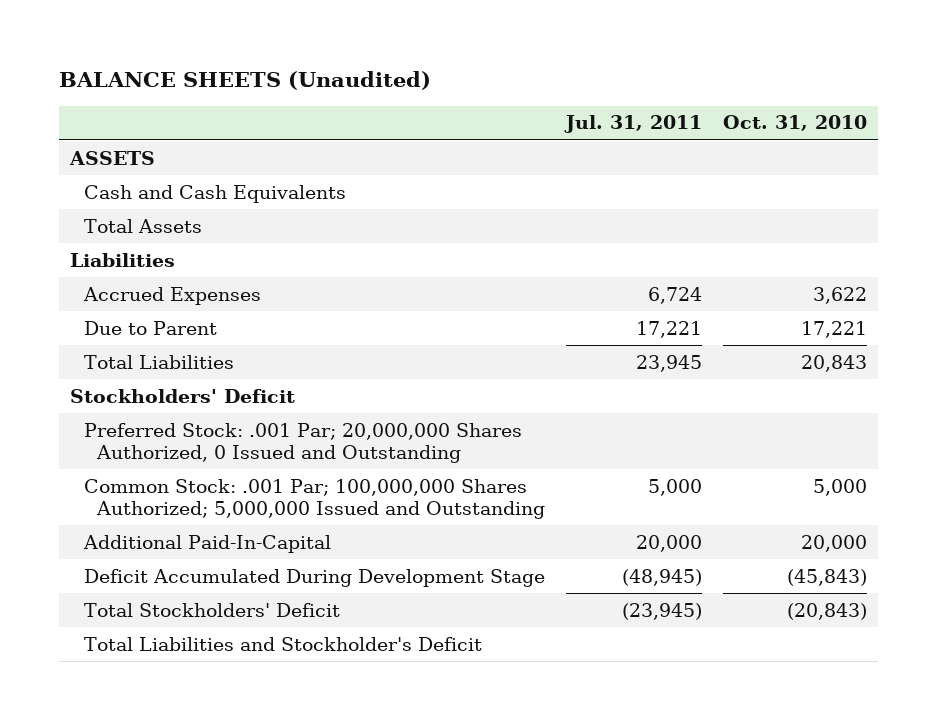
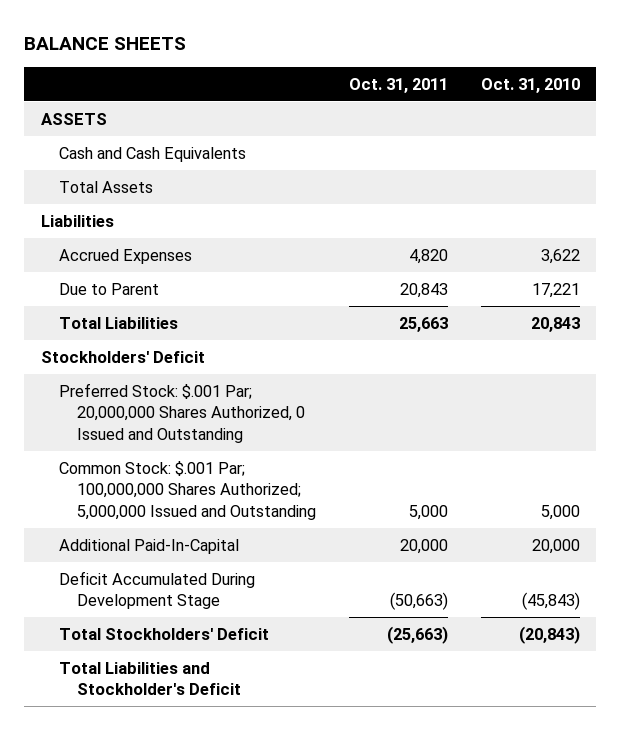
- BALANCE SHEETS (Unaudited)
+ BALANCE SHEETS
- | Jul. 31, 2011 | Oct. 31, 2010
+ | Oct. 31, 2011 | Oct. 31, 2010
- Preferred Stock: .001 Par; 20,000,000 Shares Authorized, 0 Issued and Outstanding
- Common Stock: .001 Par; 100,000,000 Shares Authorized; 5,000,000 Issued and Outstanding | 5,000 | 5,000
+ Preferred Stock: $.001 Par; 20,000,000 Shares Authorized, 0 Issued and Outstanding
+ Common Stock: $.001 Par; 100,000,000 Shares Authorized; 5,000,000 Issued and Outstanding | 5,000 | 5,000

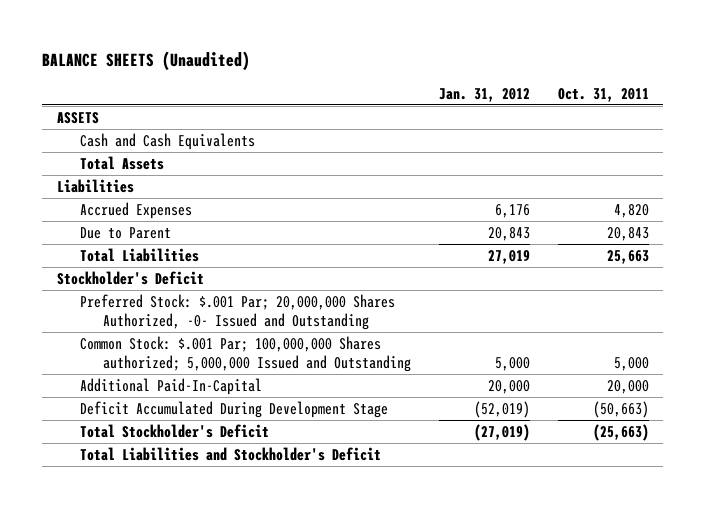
- BALANCE SHEETS
+ BALANCE SHEETS (Unaudited)
- | Oct. 31, 2011 | Oct. 31, 2010
+ | Jan. 31, 2012 | Oct. 31, 2011
- Stockholders' Deficit
- Preferred Stock: $.001 Par; 20,000,000 Shares Authorized, 0 Issued and Outstanding
- Common Stock: $.001 Par; 100,000,000 Shares Authorized; 5,000,000 Issued and Outstanding | 5,000 | 5,000
+ Stockholder's Deficit
+ Preferred Stock: $.001 Par; 20,000,000 Shares Authorized, -0- Issued and Outstanding
+ Common Stock: $.001 Par; 100,000,000 Shares authorized; 5,000,000 Issued and Outstanding | 5,000 | 5,000
- Total Stockholders' Deficit | (25,663) | (20,843)
+ Total Stockholder's Deficit | (27,019) | (25,663)

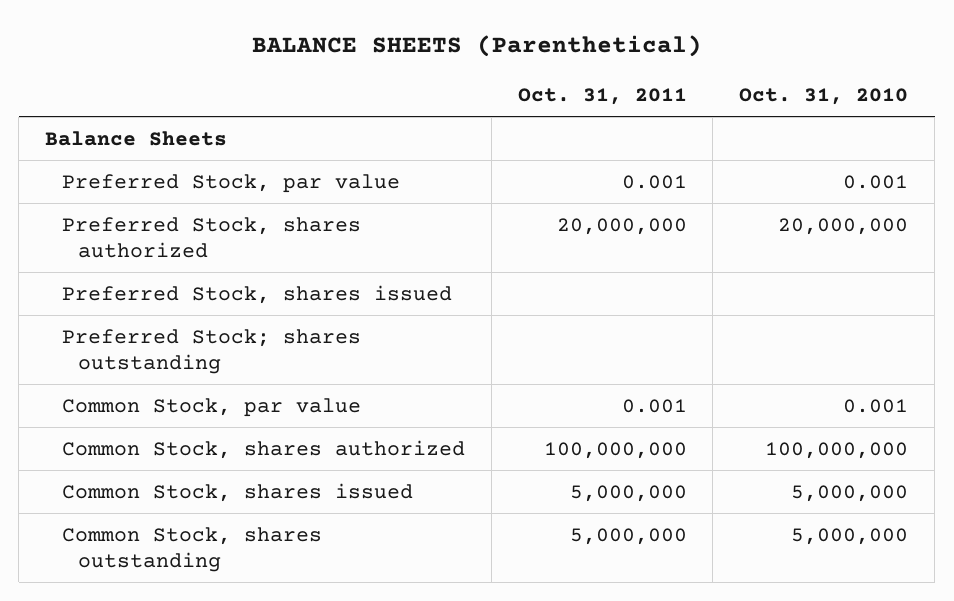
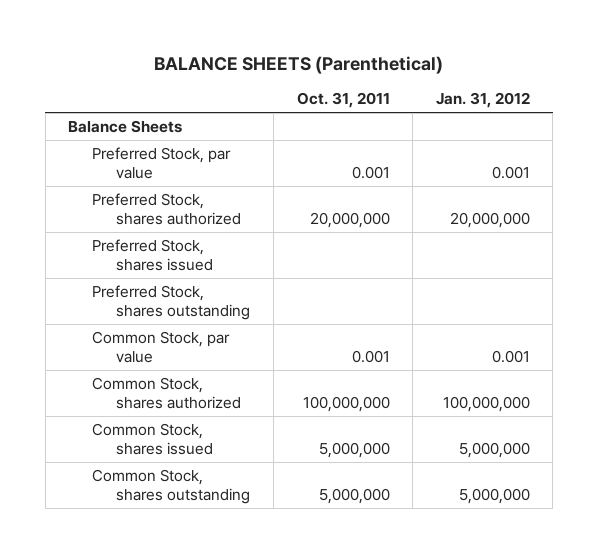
- | Oct. 31, 2011 | Oct. 31, 2010
+ | Oct. 31, 2011 | Jan. 31, 2012
- Preferred Stock; shares outstanding
+ Preferred Stock, shares outstanding

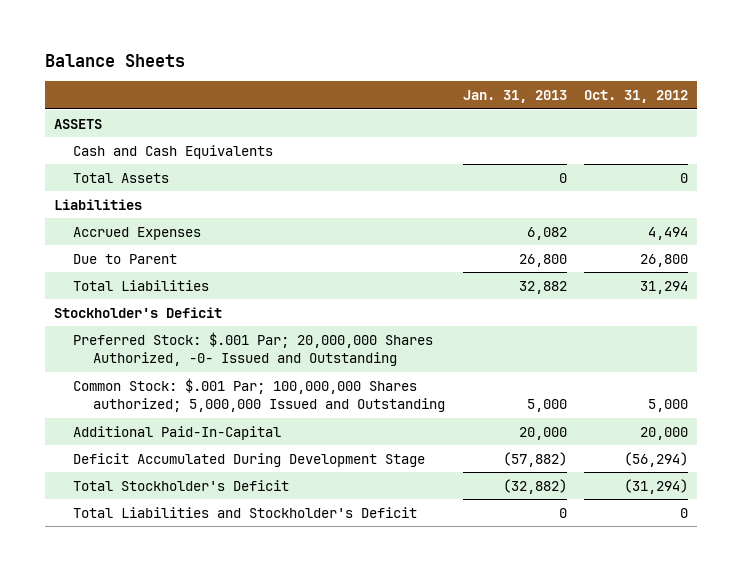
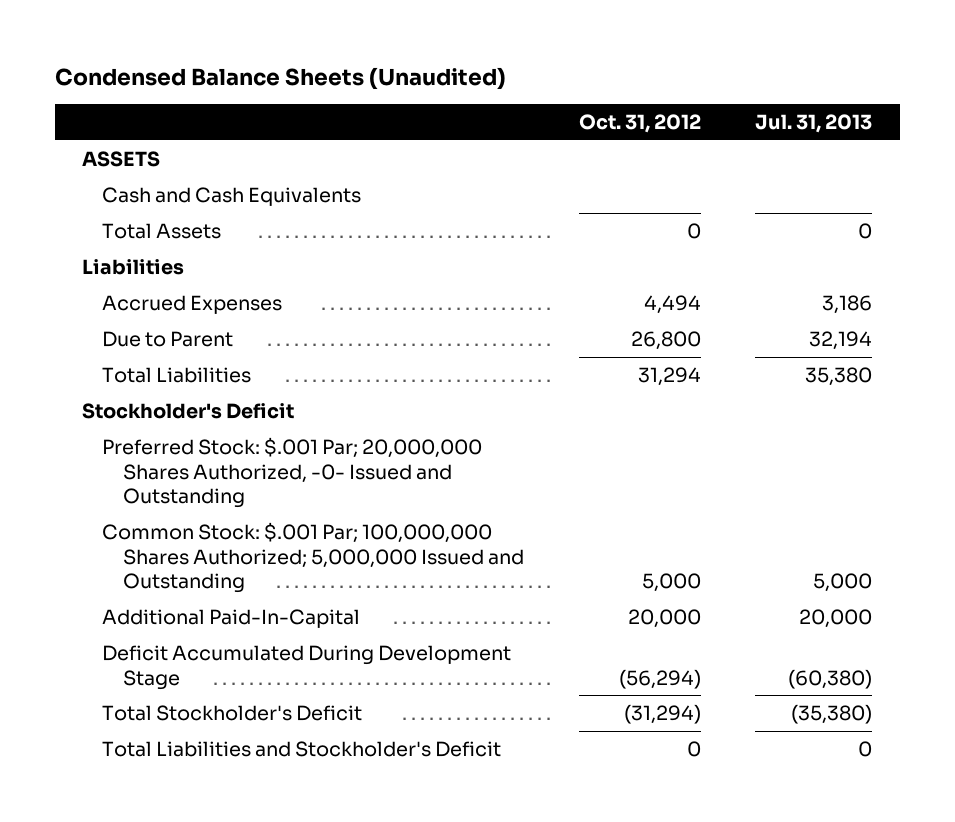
- Balance Sheets
+ Condensed Balance Sheets (Unaudited)
- | Jan. 31, 2013 | Oct. 31, 2012
+ | Oct. 31, 2012 | Jul. 31, 2013
- Common Stock: $.001 Par; 100,000,000 Shares authorized; 5,000,000 Issued and Outstanding | 5,000 | 5,000
+ Common Stock: $.001 Par; 100,000,000 Shares Authorized; 5,000,000 Issued and Outstanding | 5,000 | 5,000

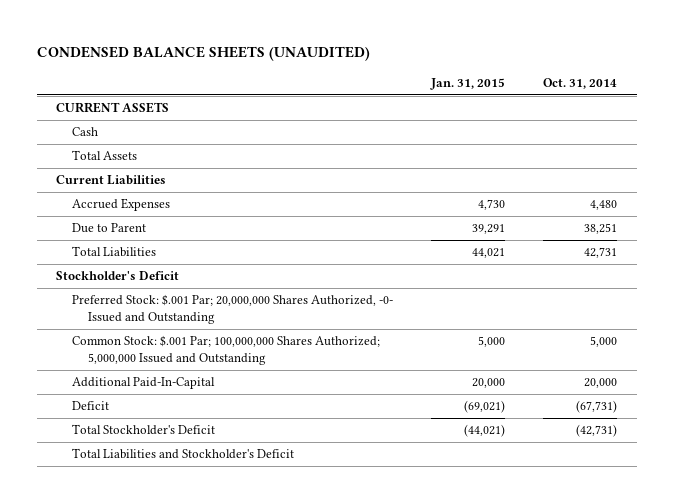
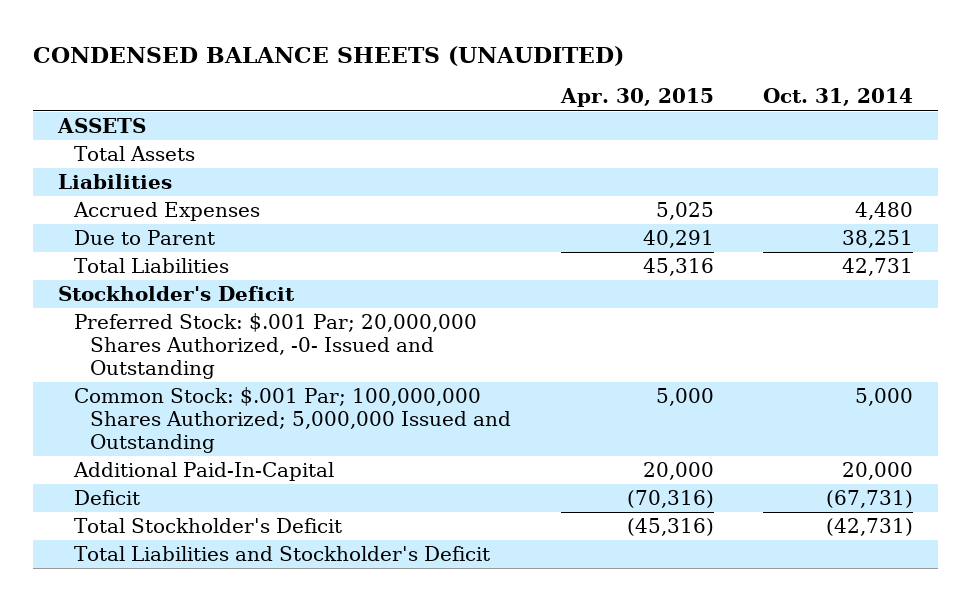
- | Jan. 31, 2015 | Oct. 31, 2014
+ | Apr. 30, 2015 | Oct. 31, 2014
- CURRENT ASSETS
- Cash
+ ASSETS
- Current Liabilities
+ Liabilities

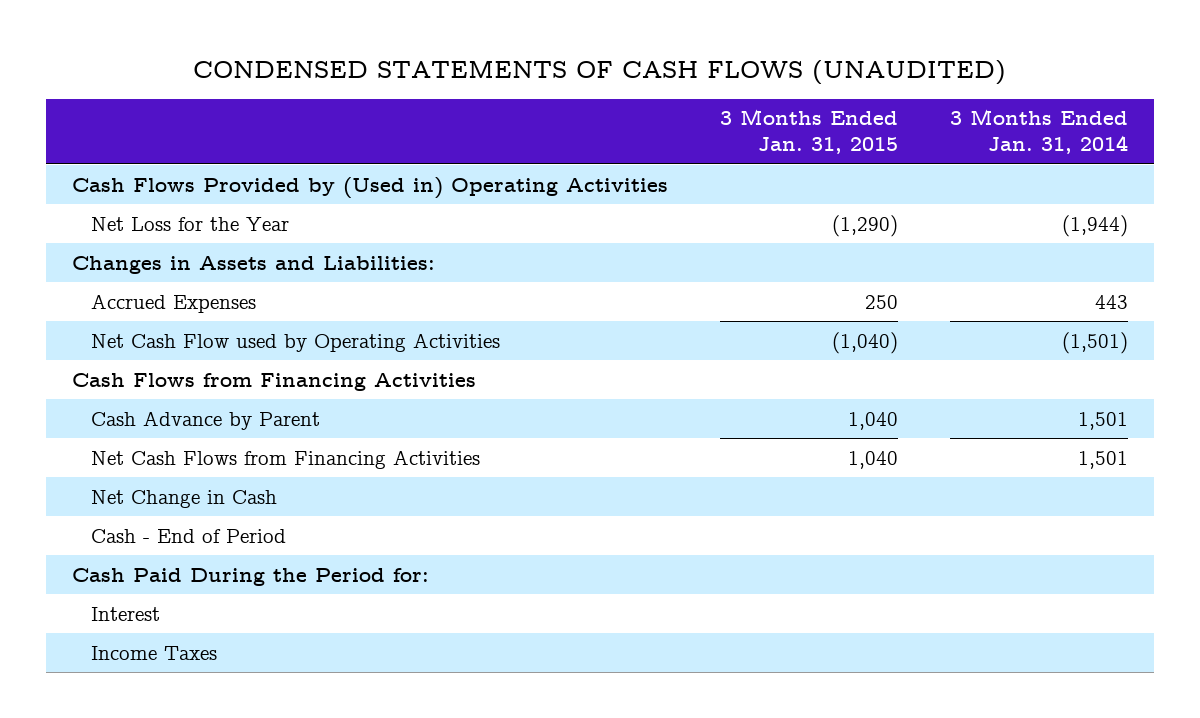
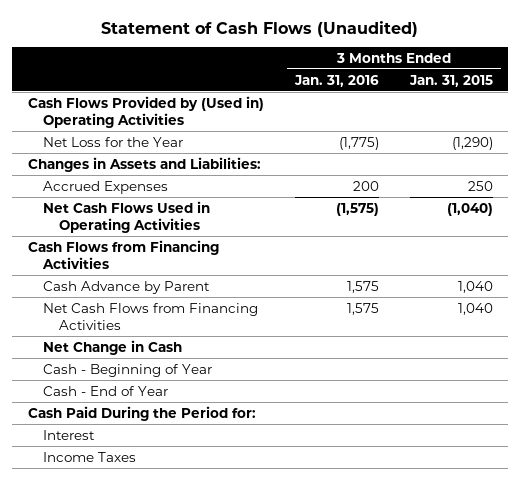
- CONDENSED STATEMENTS OF CASH FLOWS (UNAUDITED)
+ Statement of Cash Flows (Unaudited)
- | 3 Months Ended Jan. 31, 2015 | 3 Months Ended Jan. 31, 2014
+ | 3 Months Ended Jan. 31, 2016 | 3 Months Ended Jan. 31, 2015
- Net Cash Flow used by Operating Activities | (1,040) | (1,501)
+ Net Cash Flows Used in Operating Activities | (1,575) | (1,040)
- Cash - End of Period
+ Cash - Beginning of Year
+ Cash - End of Year

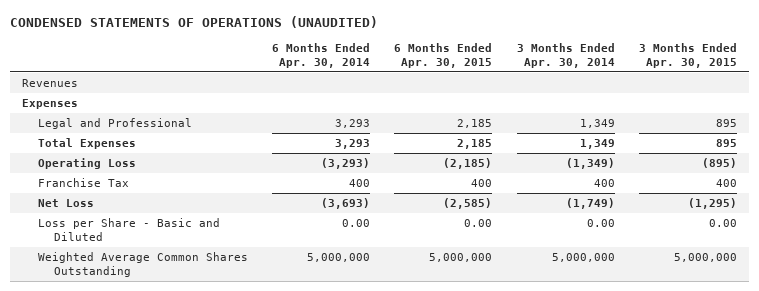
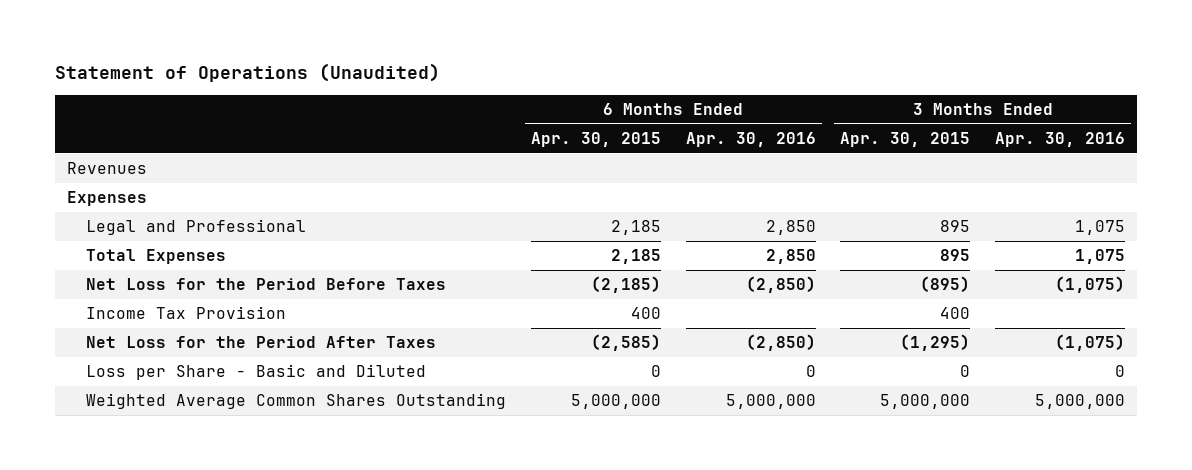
- CONDENSED STATEMENTS OF OPERATIONS (UNAUDITED)
+ Statement of Operations (Unaudited)
- | 6 Months Ended Apr. 30, 2014 | 6 Months Ended Apr. 30, 2015 | 3 Months Ended Apr. 30, 2014 | 3 Months Ended Apr. 30, 2015
+ | 6 Months Ended Apr. 30, 2015 | 6 Months Ended Apr. 30, 2016 | 3 Months Ended Apr. 30, 2015 | 3 Months Ended Apr. 30, 2016
- Operating Loss | (3,293) | (2,185) | (1,349) | (895)
- Franchise Tax | 400 | 400 | 400 | 400
- Net Loss | (3,693) | (2,585) | (1,749) | (1,295)
- Loss per Share - Basic and Diluted | 0.00 | 0.00 | 0.00 | 0.00
+ Net Loss for the Period Before Taxes | (2,185) | (2,850) | (895) | (1,075)
+ Income Tax Provision | 400 | | 400 |
+ Net Loss for the Period After Taxes | (2,585) | (2,850) | (1,295) | (1,075)
+ Loss per Share - Basic and Diluted | 0 | 0 | 0 | 0

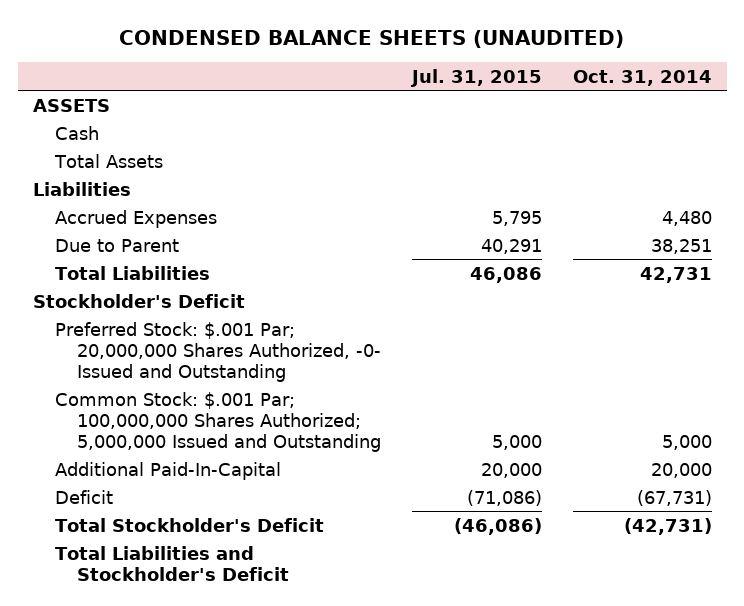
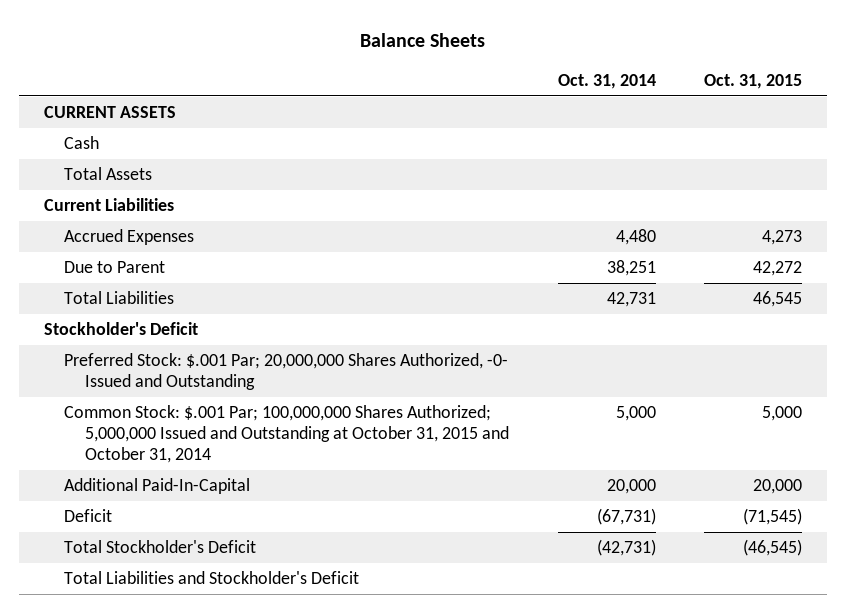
- CONDENSED BALANCE SHEETS (UNAUDITED)
+ Balance Sheets
- | Jul. 31, 2015 | Oct. 31, 2014
+ | Oct. 31, 2014 | Oct. 31, 2015
- ASSETS
+ CURRENT ASSETS
- Liabilities
+ Current Liabilities
- Common Stock: $.001 Par; 100,000,000 Shares Authorized; 5,000,000 Issued and Outstanding | 5,000 | 5,000
+ Common Stock: $.001 Par; 100,000,000 Shares Authorized; 5,000,000 Issued and Outstanding at October 31, 2015 and October 31, 2014 | 5,000 | 5,000

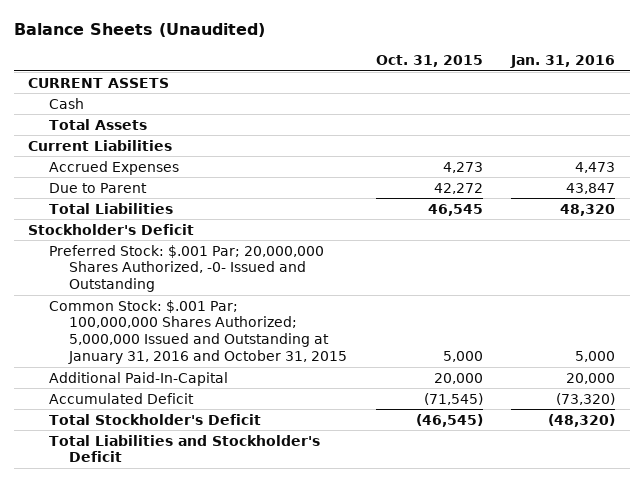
- Balance Sheets
+ Balance Sheets (Unaudited)
- | Oct. 31, 2014 | Oct. 31, 2015
+ | Oct. 31, 2015 | Jan. 31, 2016
- Common Stock: $.001 Par; 100,000,000 Shares Authorized; 5,000,000 Issued and Outstanding at October 31, 2015 and October 31, 2014 | 5,000 | 5,000
+ Common Stock: $.001 Par; 100,000,000 Shares Authorized; 5,000,000 Issued and Outstanding at January 31, 2016 and October 31, 2015 | 5,000 | 5,000
- Deficit | (67,731) | (71,545)
+ Accumulated Deficit | (71,545) | (73,320)

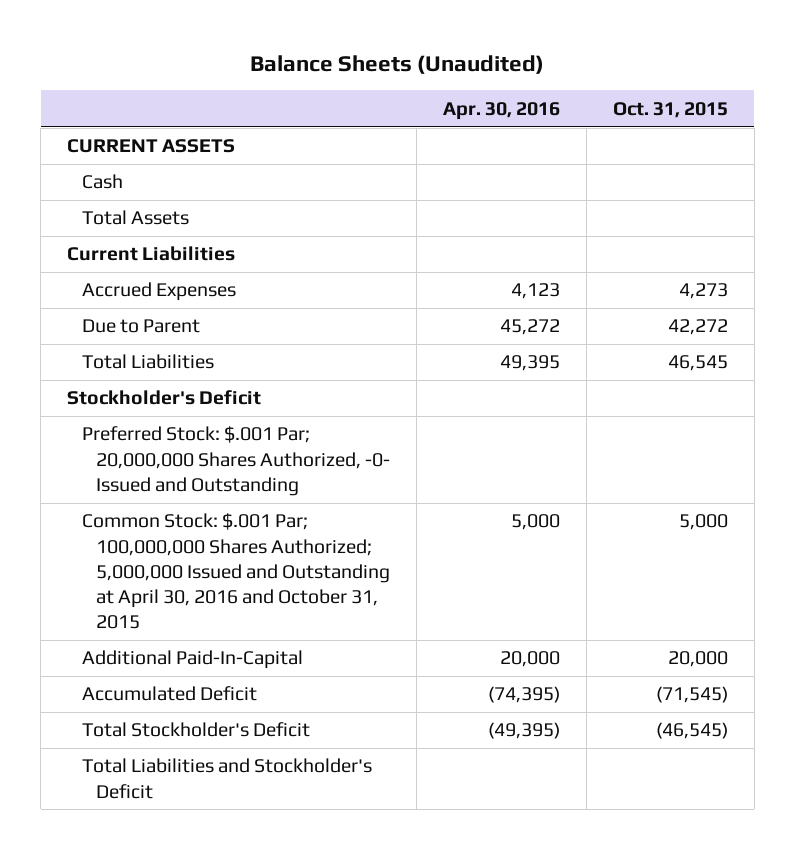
- | Oct. 31, 2015 | Jan. 31, 2016
+ | Apr. 30, 2016 | Oct. 31, 2015
- Common Stock: $.001 Par; 100,000,000 Shares Authorized; 5,000,000 Issued and Outstanding at January 31, 2016 and October 31, 2015 | 5,000 | 5,000
+ Common Stock: $.001 Par; 100,000,000 Shares Authorized; 5,000,000 Issued and Outstanding at April 30, 2016 and October 31, 2015 | 5,000 | 5,000

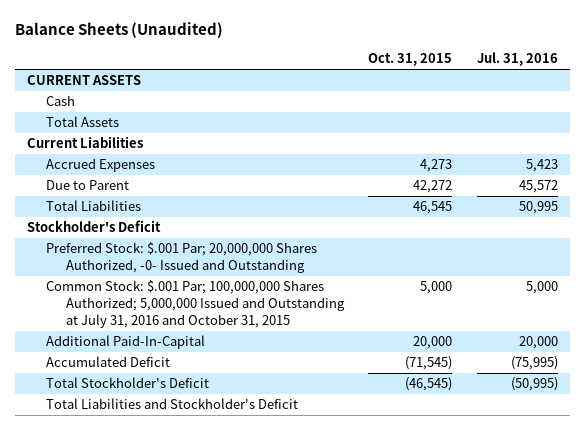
- | Apr. 30, 2016 | Oct. 31, 2015
+ | Oct. 31, 2015 | Jul. 31, 2016
- Common Stock: $.001 Par; 100,000,000 Shares Authorized; 5,000,000 Issued and Outstanding at April 30, 2016 and October 31, 2015 | 5,000 | 5,000
+ Common Stock: $.001 Par; 100,000,000 Shares Authorized; 5,000,000 Issued and Outstanding at July 31, 2016 and October 31, 2015 | 5,000 | 5,000

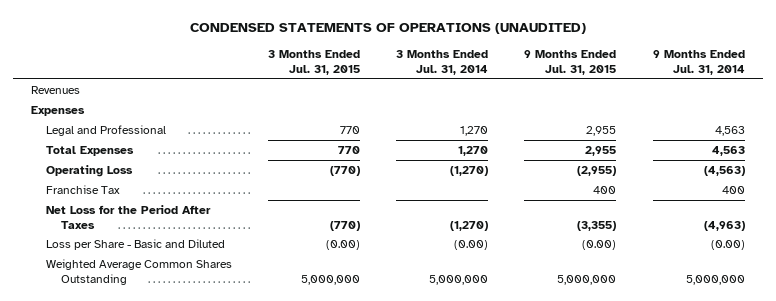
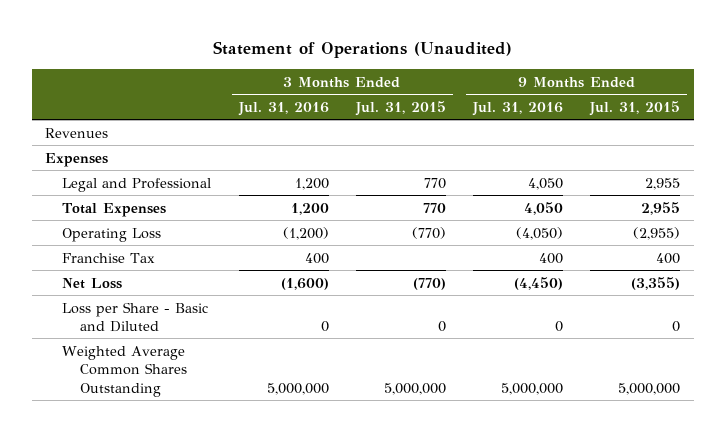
- CONDENSED STATEMENTS OF OPERATIONS (UNAUDITED)
+ Statement of Operations (Unaudited)
- | 3 Months Ended Jul. 31, 2015 | 3 Months Ended Jul. 31, 2014 | 9 Months Ended Jul. 31, 2015 | 9 Months Ended Jul. 31, 2014
+ | 3 Months Ended Jul. 31, 2016 | 3 Months Ended Jul. 31, 2015 | 9 Months Ended Jul. 31, 2016 | 9 Months Ended Jul. 31, 2015
- Net Loss for the Period After Taxes | (770) | (1,270) | (3,355) | (4,963)
- Loss per Share - Basic and Diluted | (0.00) | (0.00) | (0.00) | (0.00)
+ Net Loss | (1,600) | (770) | (4,450) | (3,355)
+ Loss per Share - Basic and Diluted | 0 | 0 | 0 | 0

